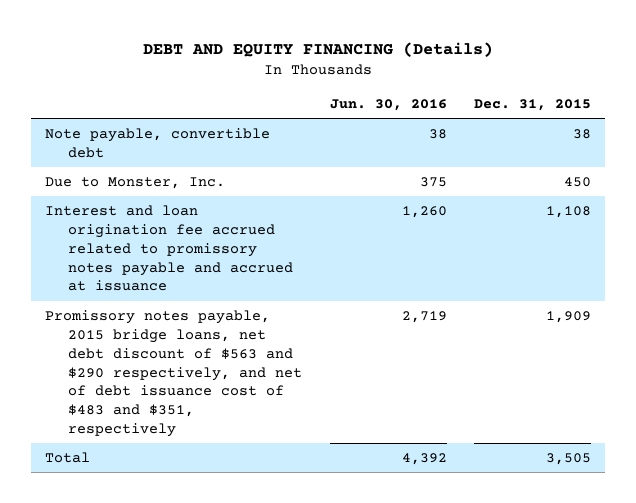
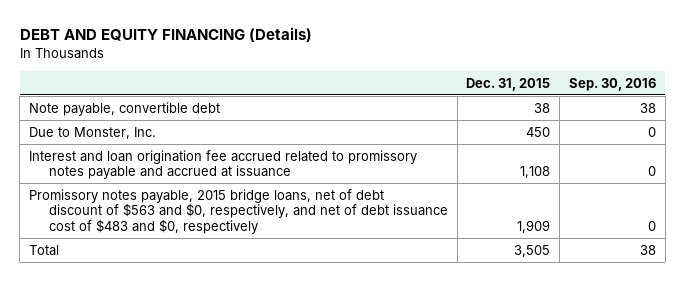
- | Jun. 30, 2016 | Dec. 31, 2015
+ | Dec. 31, 2015 | Sep. 30, 2016
- Promissory notes payable, 2015 bridge loans, net debt discount of $563 and $290 respectively, and net of debt issuance cost of $483 and $351, respectively | 2,719 | 1,909
+ Promissory notes payable, 2015 bridge loans, net of debt discount of $563 and $0, respectively, and net of debt issuance cost of $483 and $0, respectively | 1,909 | 0

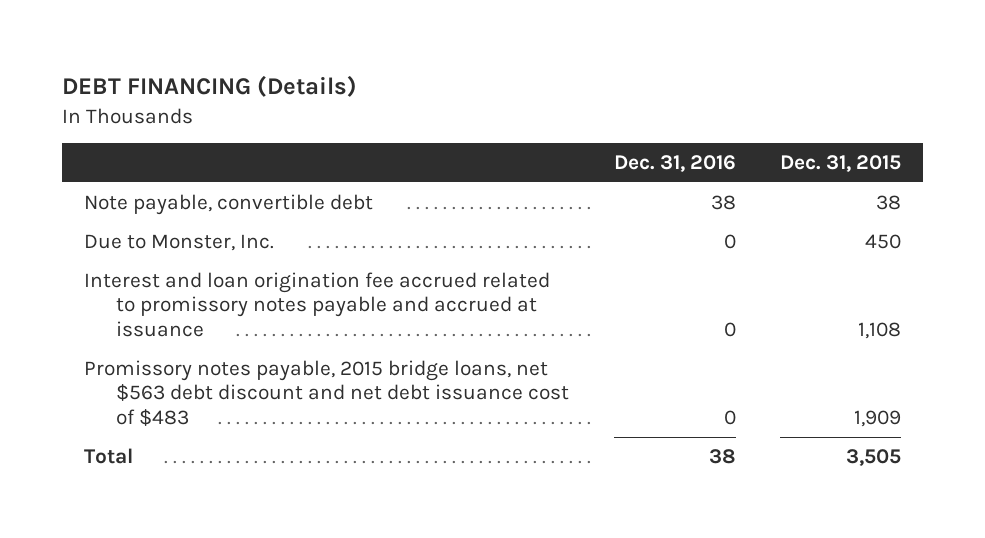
- DEBT AND EQUITY FINANCING (Details)
+ DEBT FINANCING (Details)
- | Dec. 31, 2015 | Sep. 30, 2016
+ | Dec. 31, 2016 | Dec. 31, 2015
- Promissory notes payable, 2015 bridge loans, net of debt discount of $563 and $0, respectively, and net of debt issuance cost of $483 and $0, respectively | 1,909 | 0
+ Promissory notes payable, 2015 bridge loans, net $563 debt discount and net debt issuance cost of $483 | 0 | 1,909

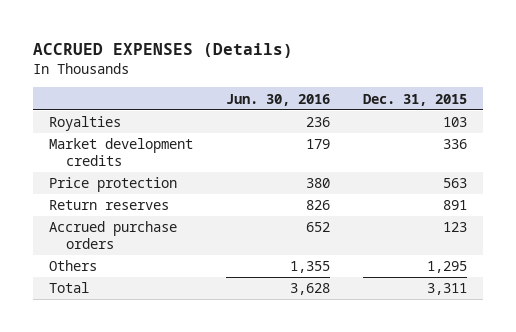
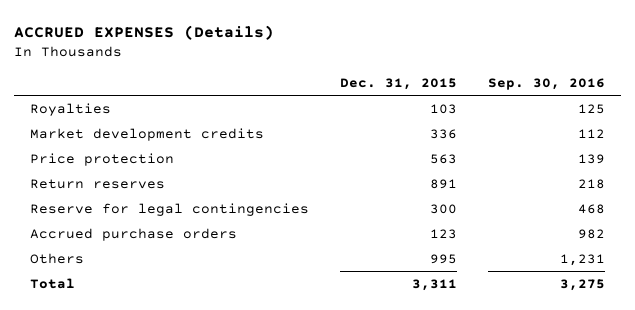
- | Jun. 30, 2016 | Dec. 31, 2015
+ | Dec. 31, 2015 | Sep. 30, 2016
+ Reserve for legal contingencies | 300 | 468
- Others | 1,355 | 1,295
+ Others | 995 | 1,231

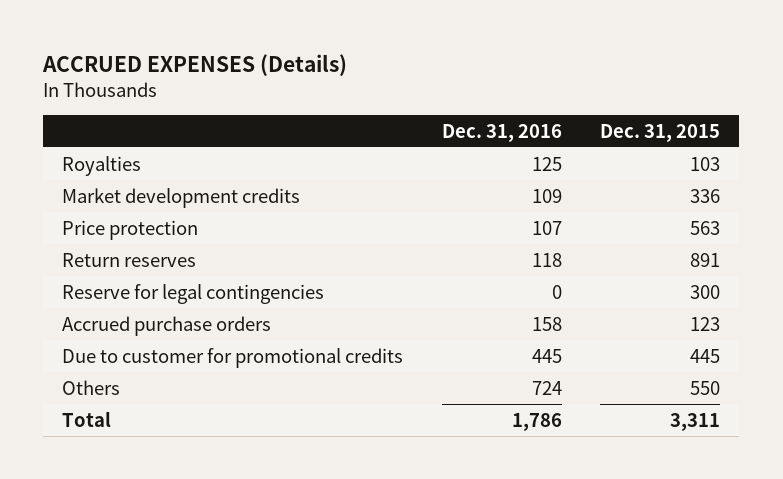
- | Dec. 31, 2015 | Sep. 30, 2016
+ | Dec. 31, 2016 | Dec. 31, 2015
- Others | 995 | 1,231
+ Due to customer for promotional credits | 445 | 445
+ Others | 724 | 550

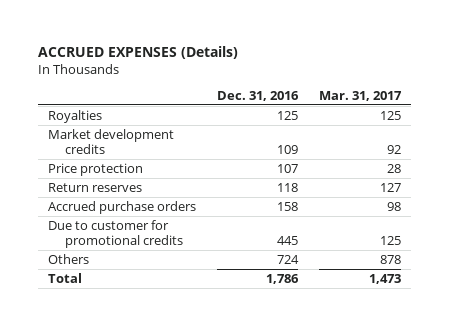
- | Dec. 31, 2016 | Dec. 31, 2015
+ | Dec. 31, 2016 | Mar. 31, 2017
- Reserve for legal contingencies | 0 | 300

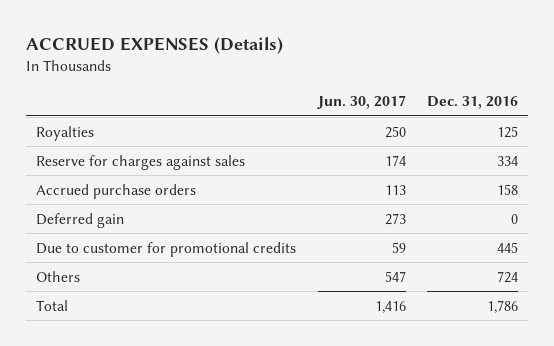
- | Dec. 31, 2016 | Mar. 31, 2017
+ | Jun. 30, 2017 | Dec. 31, 2016
- Market development credits | 109 | 92
- Price protection | 107 | 28
- Return reserves | 118 | 127
+ Reserve for charges against sales | 174 | 334
+ Deferred gain | 273 | 0

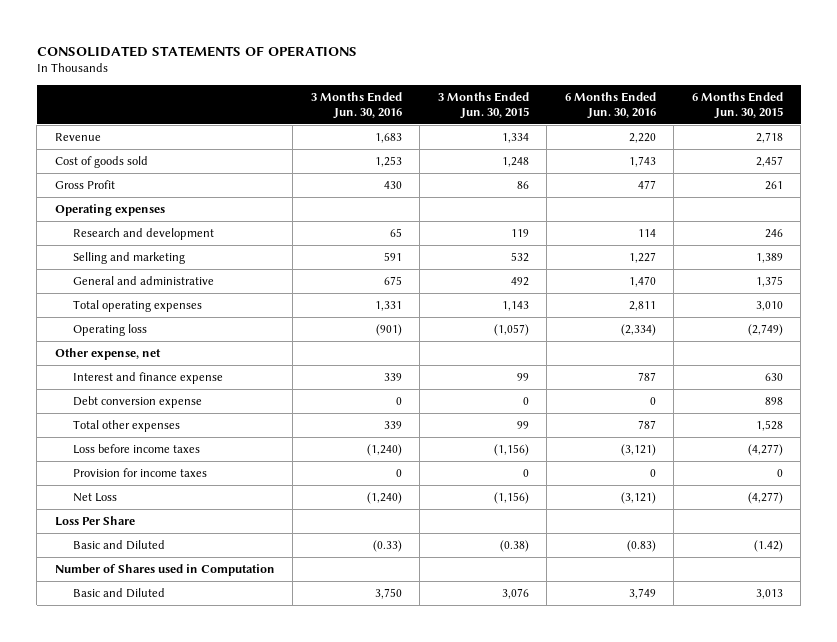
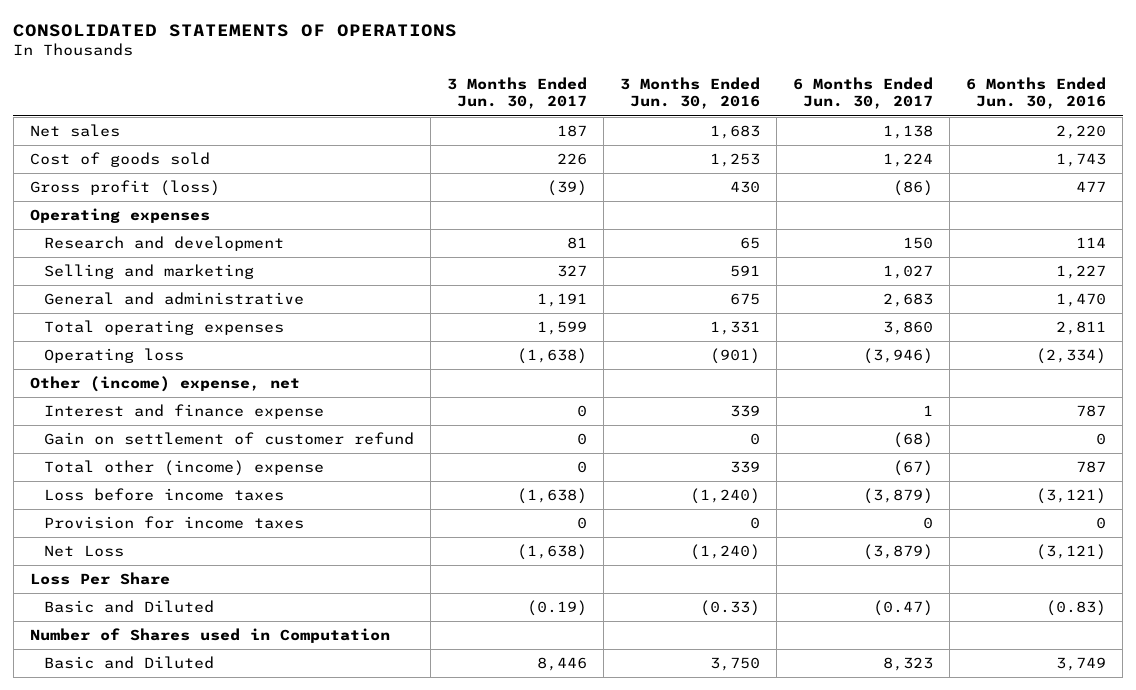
- | 3 Months Ended Jun. 30, 2016 | 3 Months Ended Jun. 30, 2015 | 6 Months Ended Jun. 30, 2016 | 6 Months Ended Jun. 30, 2015
+ | 3 Months Ended Jun. 30, 2017 | 3 Months Ended Jun. 30, 2016 | 6 Months Ended Jun. 30, 2017 | 6 Months Ended Jun. 30, 2016
- Revenue | 1,683 | 1,334 | 2,220 | 2,718
+ Net sales | 187 | 1,683 | 1,138 | 2,220
- Gross Profit | 430 | 86 | 477 | 261
+ Gross profit (loss) | (39) | 430 | (86) | 477
- Other expense, net
+ Other (income) expense, net
- Debt conversion expense | 0 | 0 | 0 | 898
- Total other expenses | 339 | 99 | 787 | 1,528
+ Gain on settlement of customer refund | 0 | 0 | (68) | 0
+ Total other (income) expense | 0 | 339 | (67) | 787

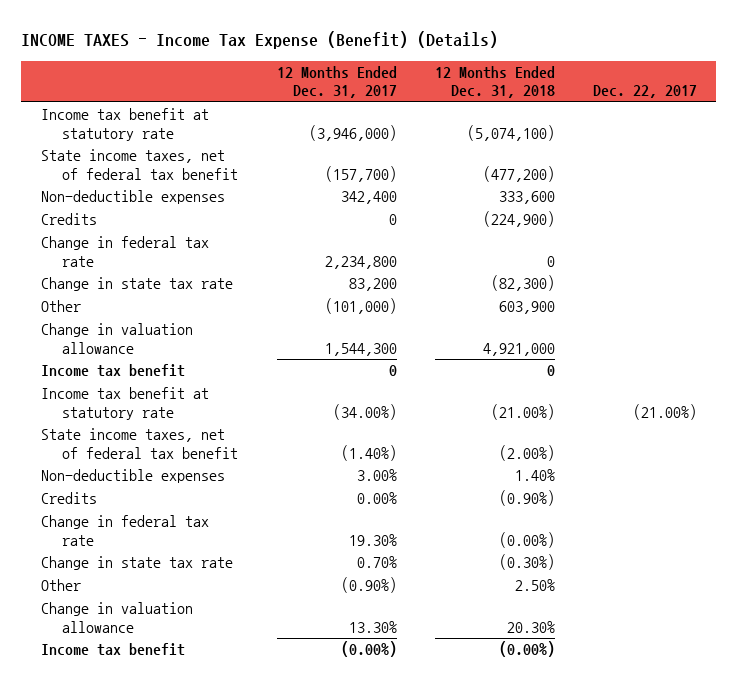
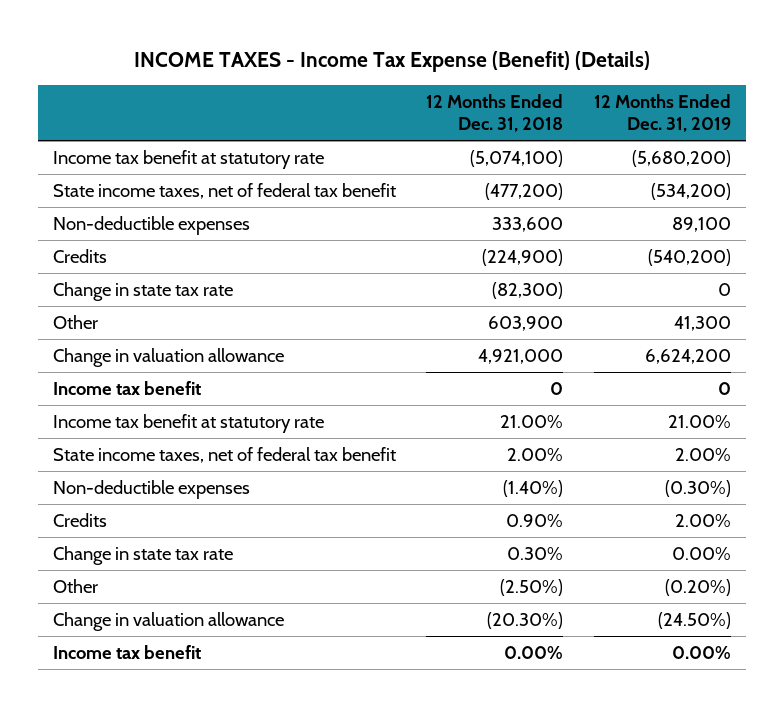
- | 12 Months Ended Dec. 31, 2017 | 12 Months Ended Dec. 31, 2018 | Dec. 22, 2017
+ | 12 Months Ended Dec. 31, 2018 | 12 Months Ended Dec. 31, 2019
- Change in federal tax rate | 2,234,800 | 0 |
- Income tax benefit at statutory rate | (34.00%) | (21.00%) | (21.00%)
- State income taxes, net of federal tax benefit | (1.40%) | (2.00%) |
- Non-deductible expenses | 3.00% | 1.40% |
- Credits | 0.00% | (0.90%) |
- Change in federal tax rate | 19.30% | (0.00%) |
- Change in state tax rate | 0.70% | (0.30%) |
- Other | (0.90%) | 2.50% |
- Change in valuation allowance | 13.30% | 20.30% |
- Income tax benefit | (0.00%) | (0.00%) |
+ Income tax benefit at statutory rate | 21.00% | 21.00%
+ State income taxes, net of federal tax benefit | 2.00% | 2.00%
+ Non-deductible expenses | (1.40%) | (0.30%)
+ Credits | 0.90% | 2.00%
+ Change in state tax rate | 0.30% | 0.00%
+ Other | (2.50%) | (0.20%)
+ Change in valuation allowance | (20.30%) | (24.50%)
+ Income tax benefit | 0.00% | 0.00%

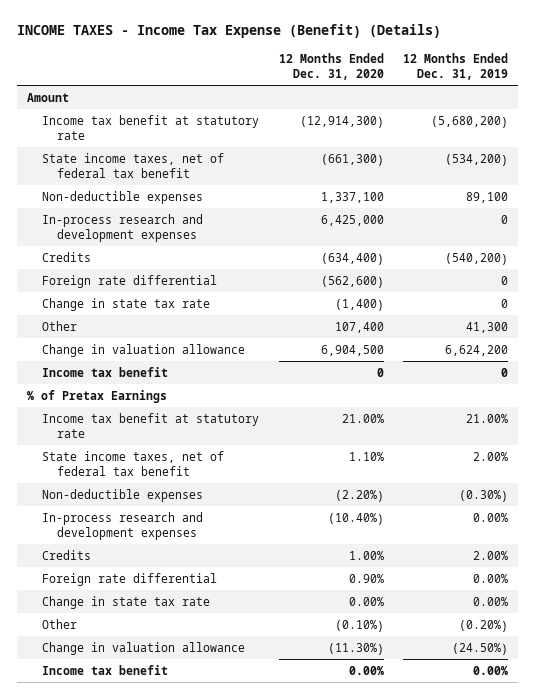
- | 12 Months Ended Dec. 31, 2018 | 12 Months Ended Dec. 31, 2019
+ | 12 Months Ended Dec. 31, 2020 | 12 Months Ended Dec. 31, 2019
+ Amount
+ In-process research and development expenses | 6,425,000 | 0
+ Foreign rate differential | (562,600) | 0
+ % of Pretax Earnings
+ In-process research and development expenses | (10.40%) | 0.00%
+ Foreign rate differential | 0.90% | 0.00%

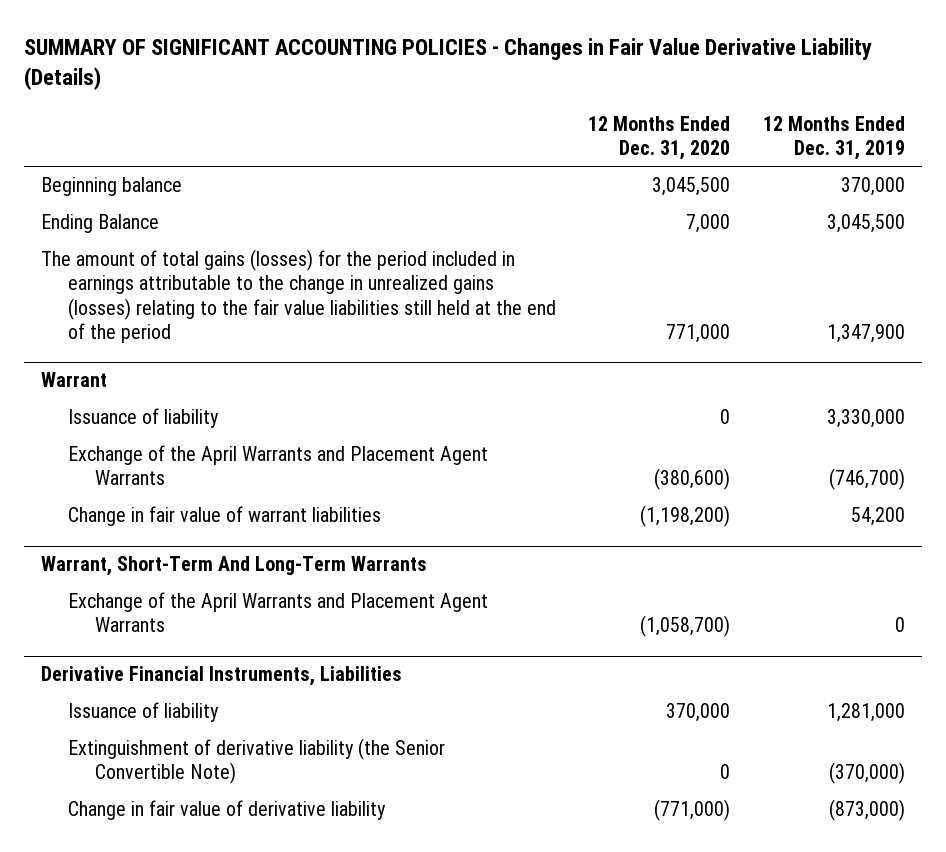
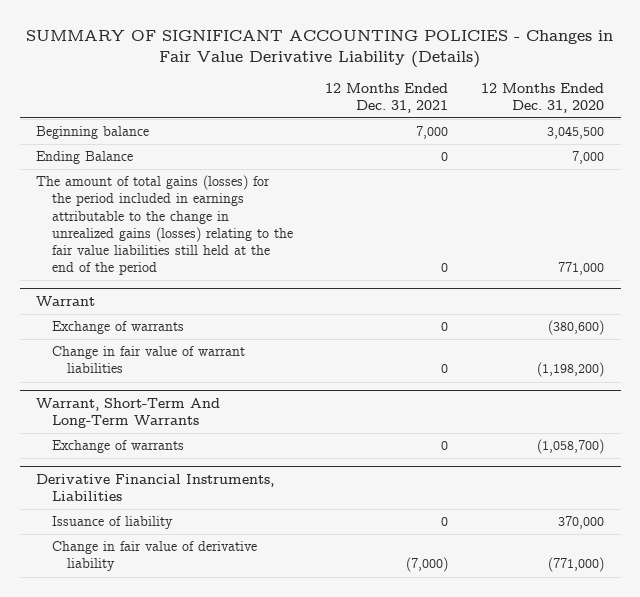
- | 12 Months Ended Dec. 31, 2020 | 12 Months Ended Dec. 31, 2019
+ | 12 Months Ended Dec. 31, 2021 | 12 Months Ended Dec. 31, 2020
@ Warrant
- Issuance of liability | 0 | 3,330,000
- Exchange of the April Warrants and Placement Agent Warrants | (380,600) | (746,700)
+ Exchange of warrants | 0 | (380,600)
@ Warrant, Short-Term And Long-Term Warrants
- Exchange of the April Warrants and Placement Agent Warrants | (1,058,700) | 0
+ Exchange of warrants | 0 | (1,058,700)
@ Derivative Financial Instruments, Liabilities
- Extinguishment of derivative liability (the Senior Convertible Note) | 0 | (370,000)

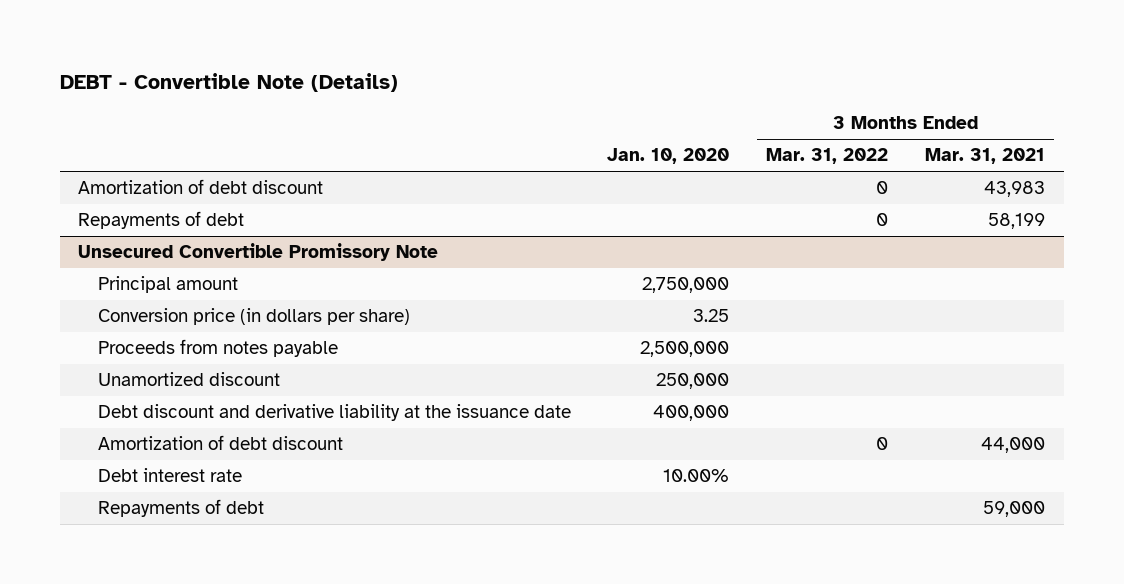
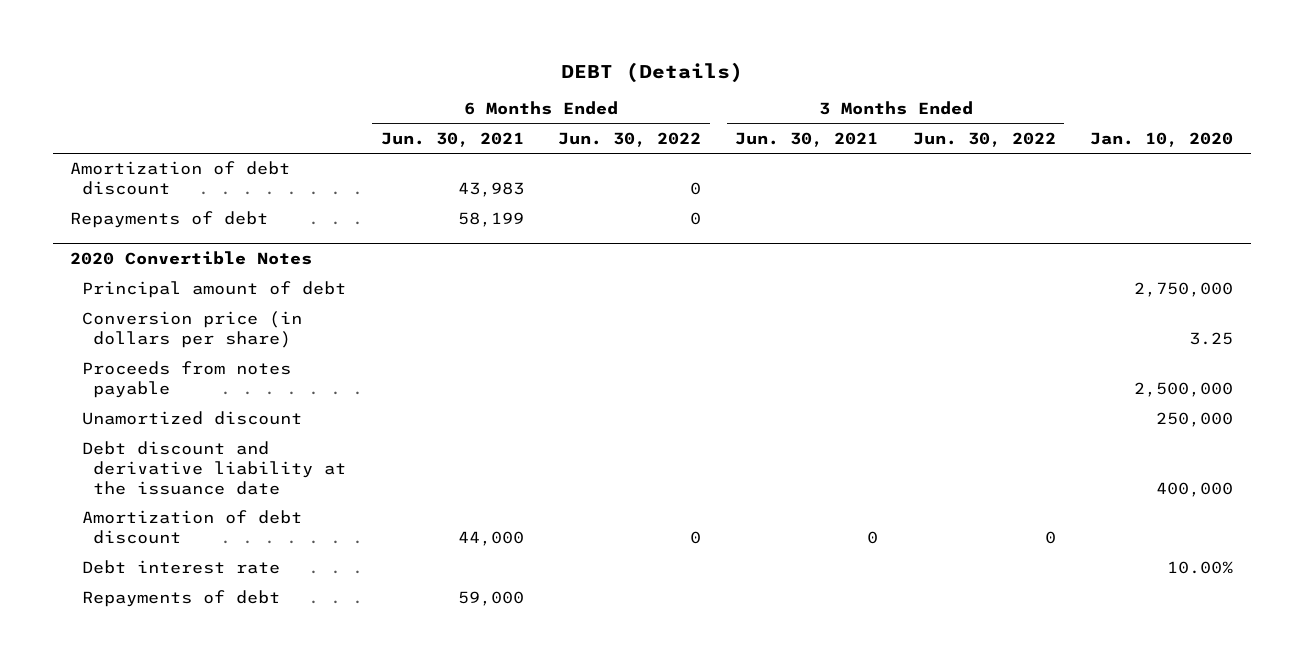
- DEBT - Convertible Note (Details)
+ DEBT (Details)
- | Jan. 10, 2020 | 3 Months Ended Mar. 31, 2022 | 3 Months Ended Mar. 31, 2021
+ | 6 Months Ended Jun. 30, 2021 | 6 Months Ended Jun. 30, 2022 | 3 Months Ended Jun. 30, 2021 | 3 Months Ended Jun. 30, 2022 | Jan. 10, 2020
- Unsecured Convertible Promissory Note
- Principal amount | 2,750,000 | |
+ 2020 Convertible Notes
+ Principal amount of debt | | | | | 2,750,000

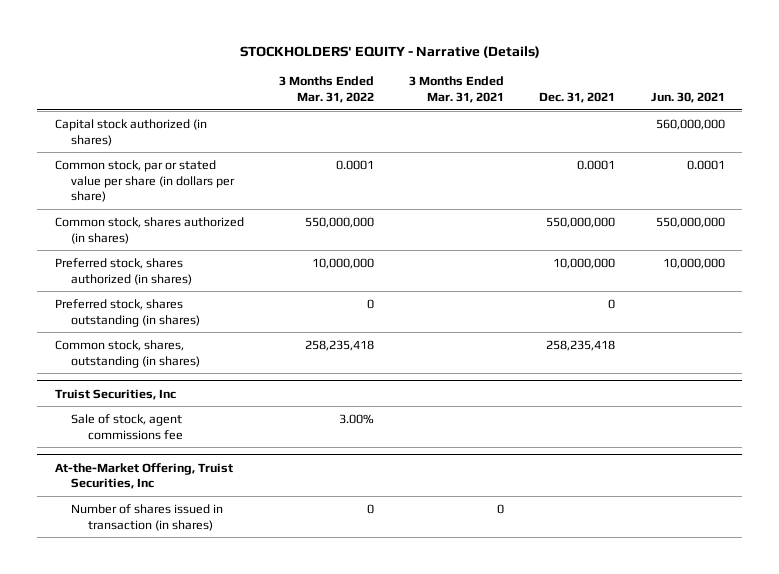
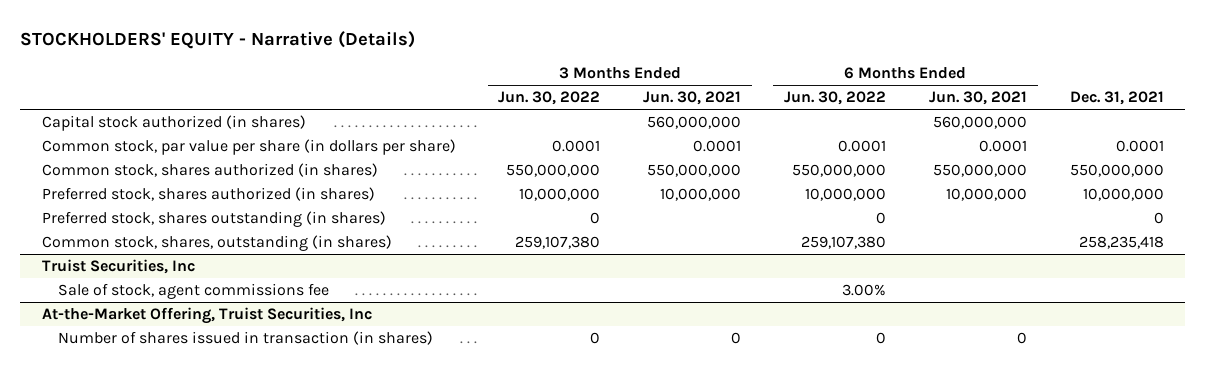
- | 3 Months Ended Mar. 31, 2022 | 3 Months Ended Mar. 31, 2021 | Dec. 31, 2021 | Jun. 30, 2021
+ | 3 Months Ended Jun. 30, 2022 | 3 Months Ended Jun. 30, 2021 | 6 Months Ended Jun. 30, 2022 | 6 Months Ended Jun. 30, 2021 | Dec. 31, 2021
- Common stock, par or stated value per share (in dollars per share) | 0.0001 | | 0.0001 | 0.0001
+ Common stock, par value per share (in dollars per share) | 0.0001 | 0.0001 | 0.0001 | 0.0001 | 0.0001

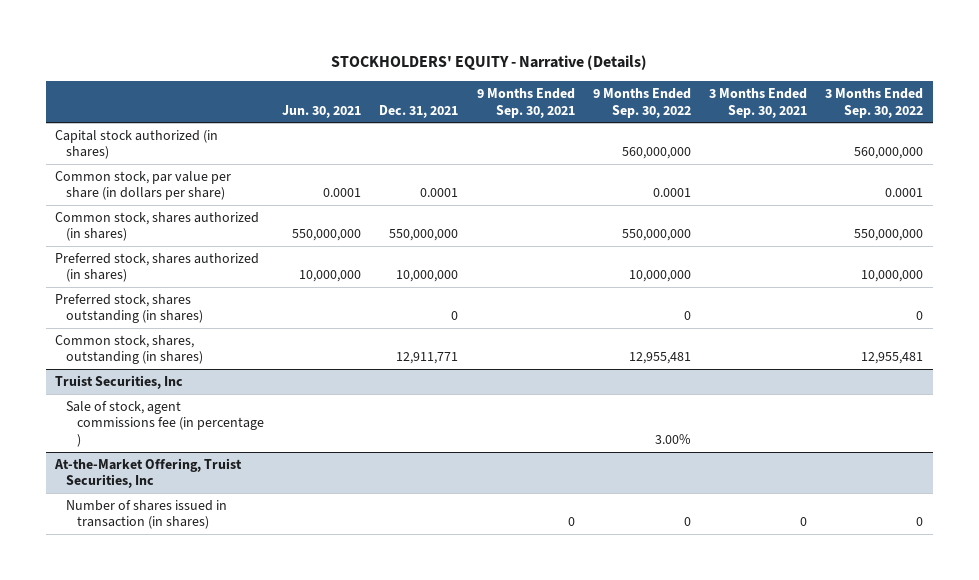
- | 3 Months Ended Jun. 30, 2022 | 3 Months Ended Jun. 30, 2021 | 6 Months Ended Jun. 30, 2022 | 6 Months Ended Jun. 30, 2021 | Dec. 31, 2021
+ | Jun. 30, 2021 | Dec. 31, 2021 | 9 Months Ended Sep. 30, 2021 | 9 Months Ended Sep. 30, 2022 | 3 Months Ended Sep. 30, 2021 | 3 Months Ended Sep. 30, 2022
- Common stock, shares, outstanding (in shares) | 259,107,380 | | 259,107,380 | | 258,235,418
+ Common stock, shares, outstanding (in shares) | | 12,911,771 | | 12,955,481 | | 12,955,481
@ Truist Securities, Inc
- Sale of stock, agent commissions fee | | | 3.00% | |
+ Sale of stock, agent commissions fee (in percentage ) | | | | 3.00% | |

